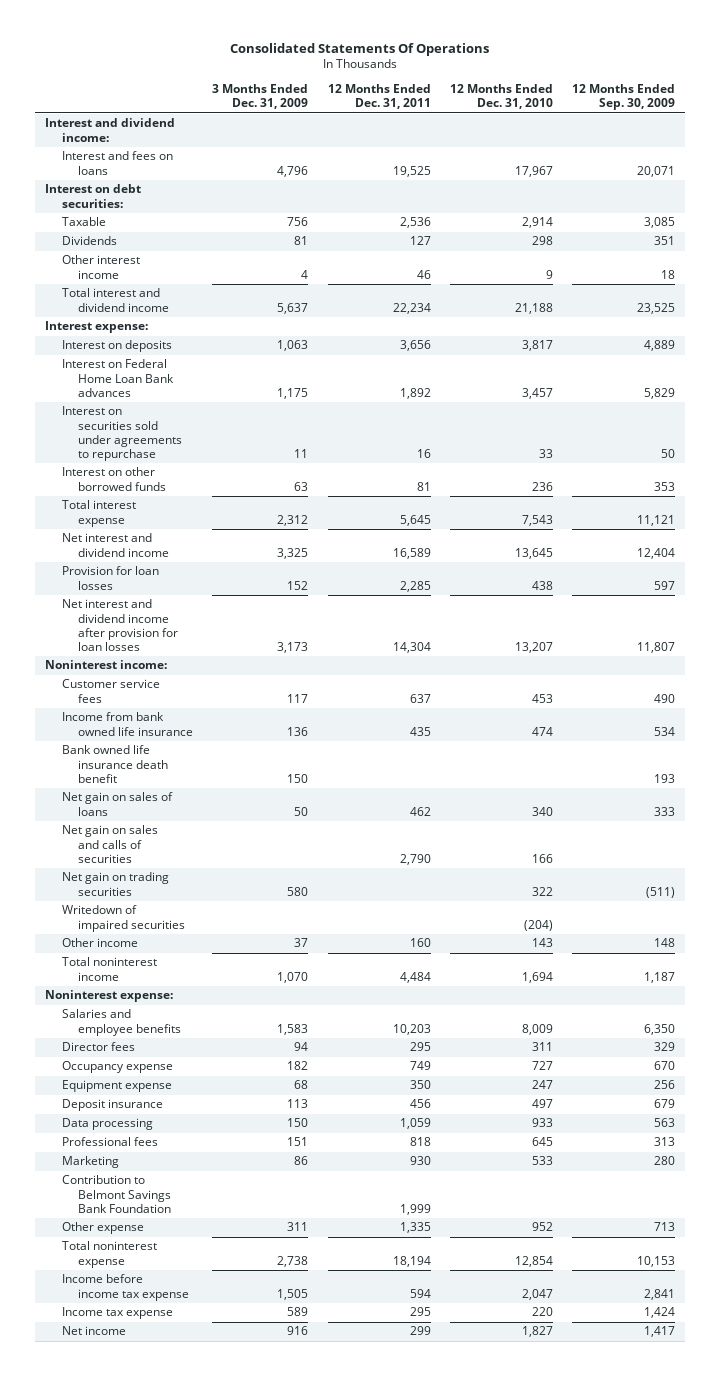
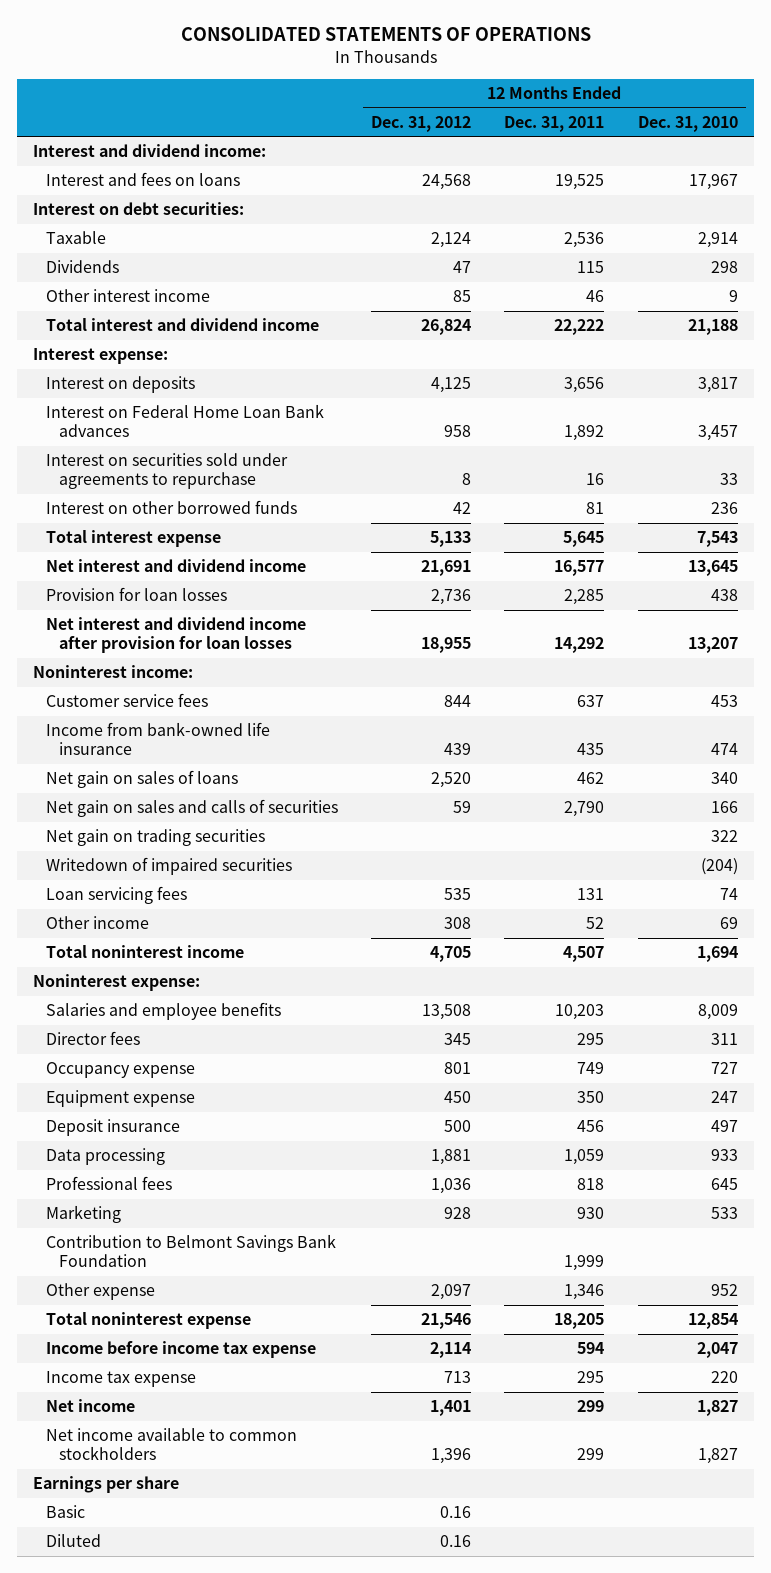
- Consolidated Statements Of Operations
+ CONSOLIDATED STATEMENTS OF OPERATIONS
- | 3 Months Ended Dec. 31, 2009 | 12 Months Ended Dec. 31, 2011 | 12 Months Ended Dec. 31, 2010 | 12 Months Ended Sep. 30, 2009
+ | 12 Months Ended Dec. 31, 2012 | 12 Months Ended Dec. 31, 2011 | 12 Months Ended Dec. 31, 2010
- Dividends | 81 | 127 | 298 | 351
+ Dividends | 47 | 115 | 298
- Total interest and dividend income | 5,637 | 22,234 | 21,188 | 23,525
+ Total interest and dividend income | 26,824 | 22,222 | 21,188
- Net interest and dividend income | 3,325 | 16,589 | 13,645 | 12,404
+ Net interest and dividend income | 21,691 | 16,577 | 13,645
- Net interest and dividend income after provision for loan losses | 3,173 | 14,304 | 13,207 | 11,807
+ Net interest and dividend income after provision for loan losses | 18,955 | 14,292 | 13,207
- Income from bank owned life insurance | 136 | 435 | 474 | 534
- Bank owned life insurance death benefit | 150 | | | 193
+ Income from bank-owned life insurance | 439 | 435 | 474
- Other income | 37 | 160 | 143 | 148
- Total noninterest income | 1,070 | 4,484 | 1,694 | 1,187
+ Loan servicing fees | 535 | 131 | 74
+ Other income | 308 | 52 | 69
+ Total noninterest income | 4,705 | 4,507 | 1,694
- Other expense | 311 | 1,335 | 952 | 713
- Total noninterest expense | 2,738 | 18,194 | 12,854 | 10,153
+ Other expense | 2,097 | 1,346 | 952
+ Total noninterest expense | 21,546 | 18,205 | 12,854
+ Net income available to common stockholders | 1,396 | 299 | 1,827
+ Earnings per share
+ Basic | 0.16 | |
+ Diluted | 0.16 | |

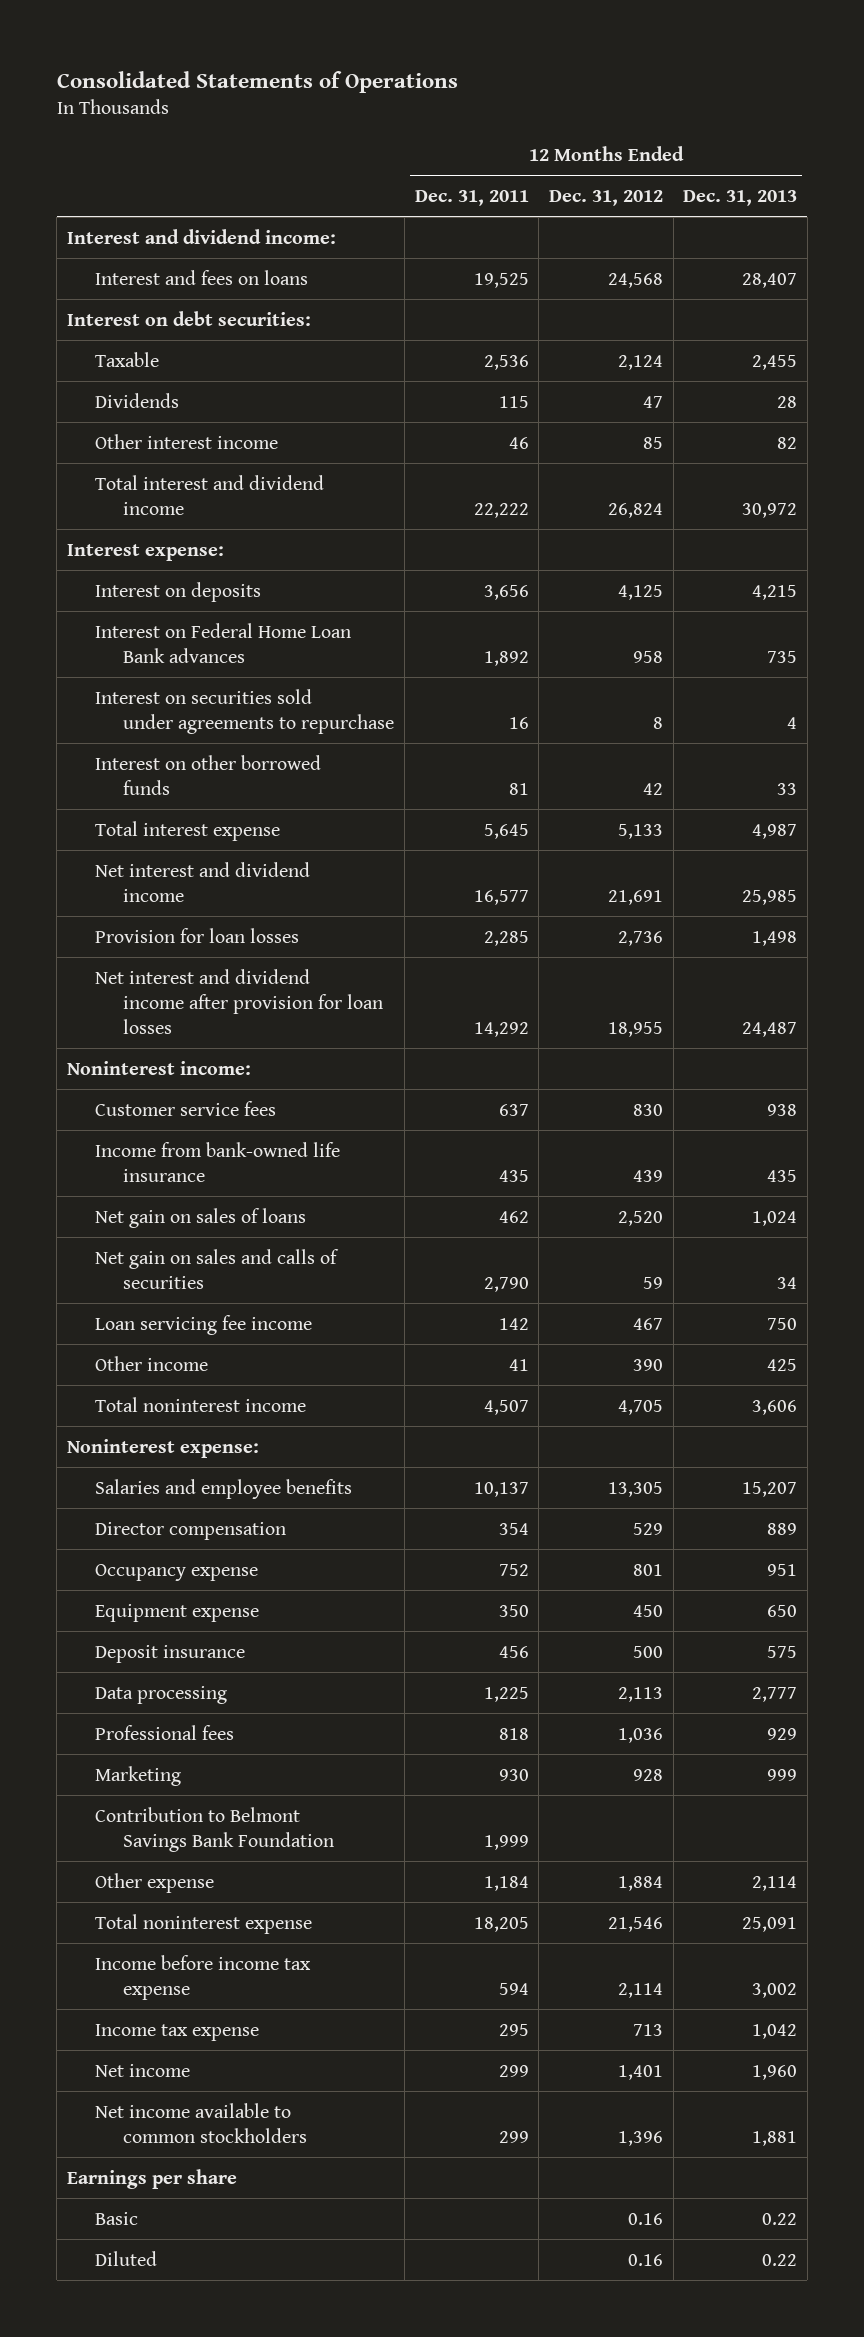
- CONSOLIDATED STATEMENTS OF OPERATIONS
+ Consolidated Statements of Operations
- | 12 Months Ended Dec. 31, 2012 | 12 Months Ended Dec. 31, 2011 | 12 Months Ended Dec. 31, 2010
+ | 12 Months Ended Dec. 31, 2011 | 12 Months Ended Dec. 31, 2012 | 12 Months Ended Dec. 31, 2013
- Customer service fees | 844 | 637 | 453
+ Customer service fees | 637 | 830 | 938
- Net gain on trading securities | | | 322
- Writedown of impaired securities | | | (204)
- Loan servicing fees | 535 | 131 | 74
- Other income | 308 | 52 | 69
+ Loan servicing fee income | 142 | 467 | 750
+ Other income | 41 | 390 | 425
- Salaries and employee benefits | 13,508 | 10,203 | 8,009
- Director fees | 345 | 295 | 311
- Occupancy expense | 801 | 749 | 727
+ Salaries and employee benefits | 10,137 | 13,305 | 15,207
+ Director compensation | 354 | 529 | 889
+ Occupancy expense | 752 | 801 | 951
- Data processing | 1,881 | 1,059 | 933
+ Data processing | 1,225 | 2,113 | 2,777
- Other expense | 2,097 | 1,346 | 952
+ Other expense | 1,184 | 1,884 | 2,114

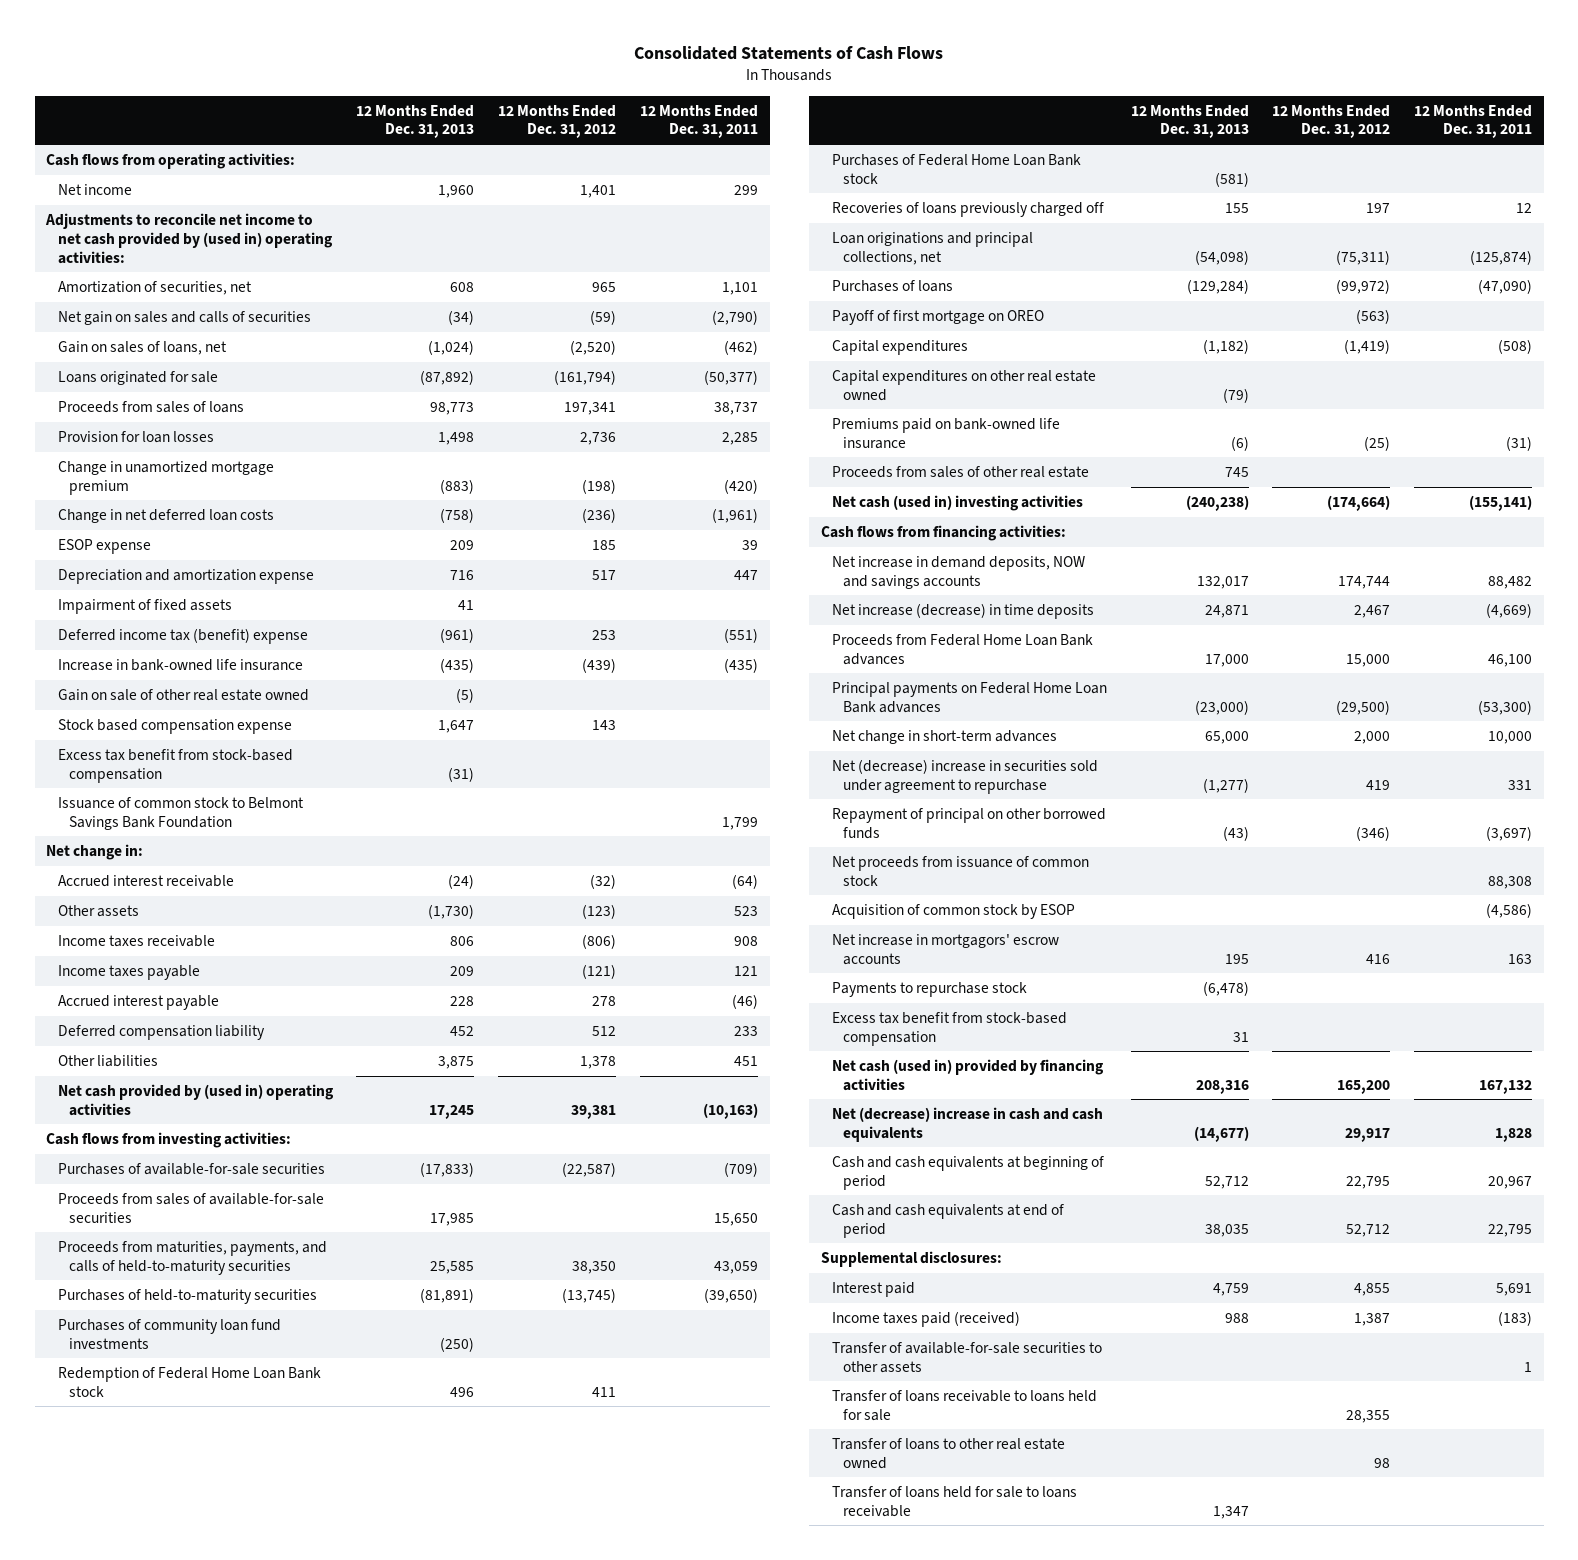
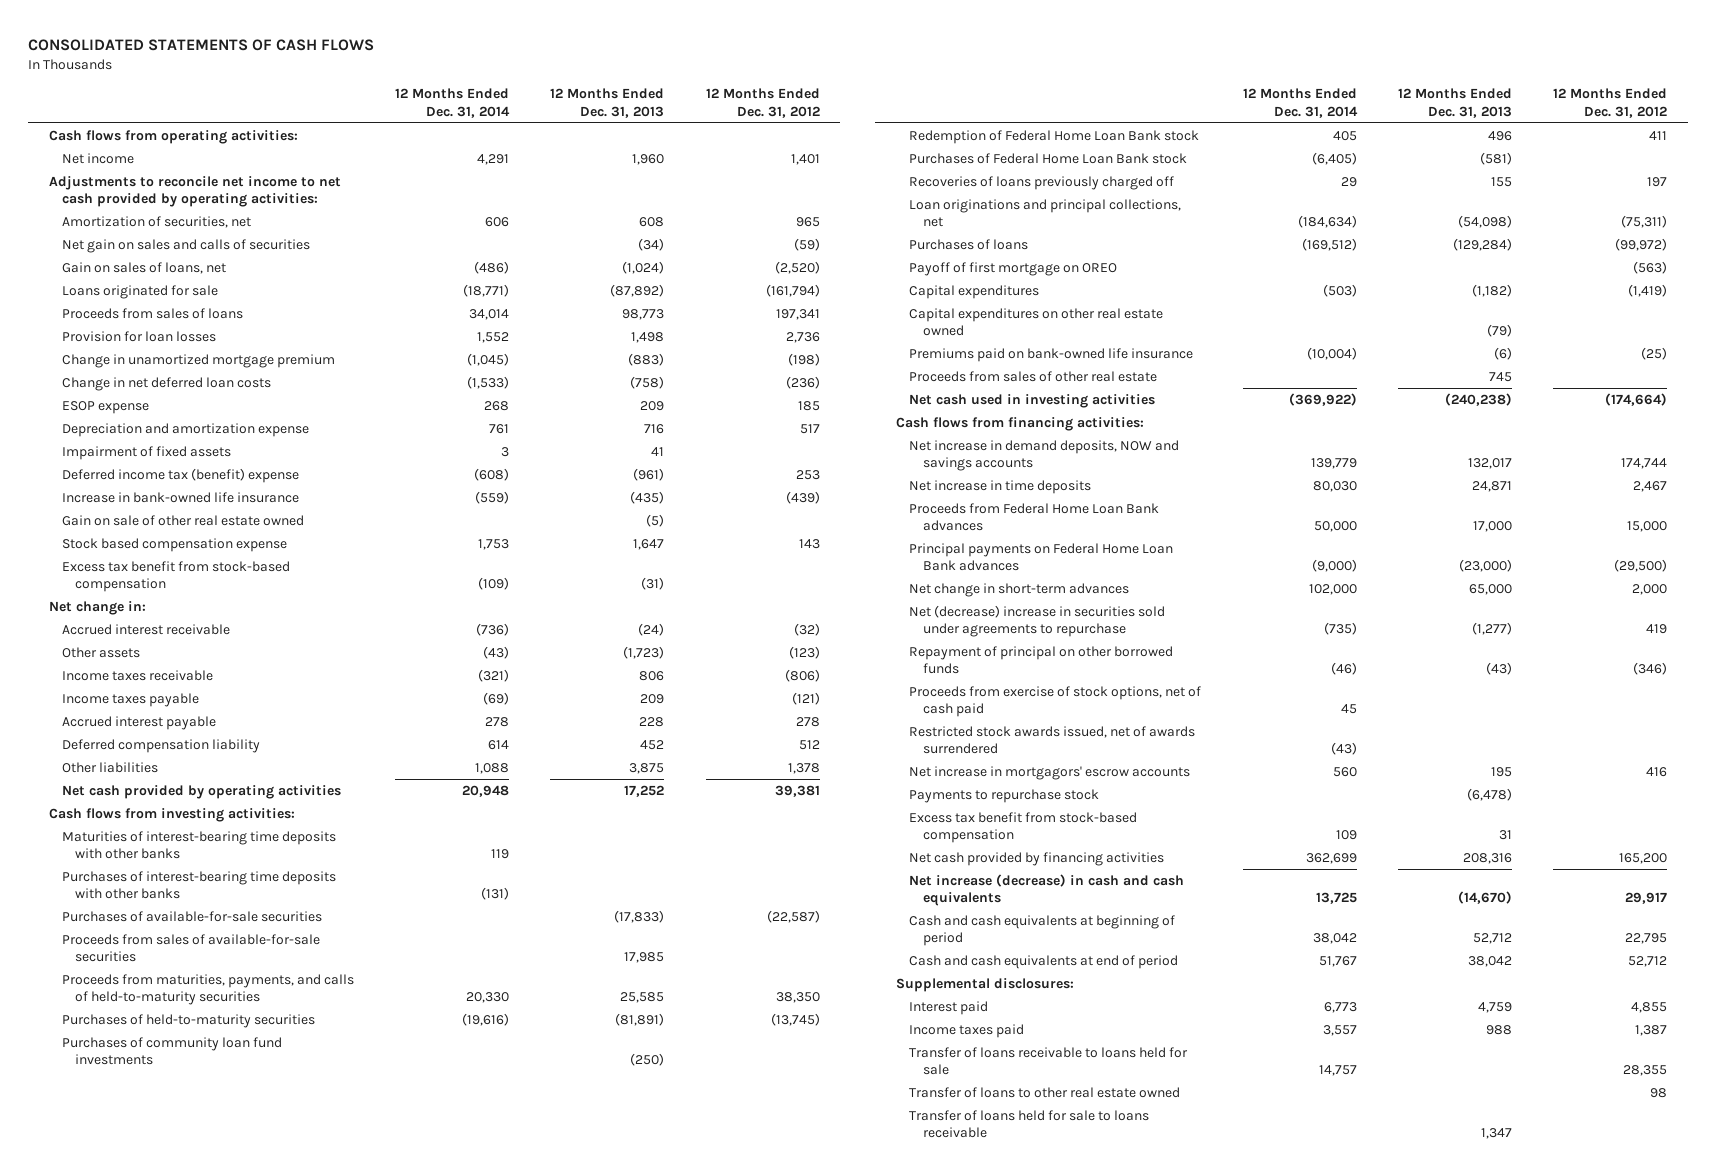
- Consolidated Statements of Cash Flows
+ CONSOLIDATED STATEMENTS OF CASH FLOWS
- | 12 Months Ended Dec. 31, 2013 | 12 Months Ended Dec. 31, 2012 | 12 Months Ended Dec. 31, 2011
+ | 12 Months Ended Dec. 31, 2014 | 12 Months Ended Dec. 31, 2013 | 12 Months Ended Dec. 31, 2012
- Adjustments to reconcile net income to net cash provided by (used in) operating activities:
+ Adjustments to reconcile net income to net cash provided by operating activities:
- Issuance of common stock to Belmont Savings Bank Foundation | | | 1,799
- Other assets | (1,730) | (123) | 523
+ Other assets | (43) | (1,723) | (123)
- Net cash provided by (used in) operating activities | 17,245 | 39,381 | (10,163)
+ Net cash provided by operating activities | 20,948 | 17,252 | 39,381
+ Maturities of interest-bearing time deposits with other banks | 119 | |
+ Purchases of interest-bearing time deposits with other banks | (131) | |
- Net cash (used in) investing activities | (240,238) | (174,664) | (155,141)
+ Net cash used in investing activities | (369,922) | (240,238) | (174,664)
- Net increase (decrease) in time deposits | 24,871 | 2,467 | (4,669)
+ Net increase in time deposits | 80,030 | 24,871 | 2,467
- Net (decrease) increase in securities sold under agreement to repurchase | (1,277) | 419 | 331
+ Net (decrease) increase in securities sold under agreements to repurchase | (735) | (1,277) | 419
- Net proceeds from issuance of common stock | | | 88,308
- Acquisition of common stock by ESOP | | | (4,586)
+ Proceeds from exercise of stock options, net of cash paid | 45 | |
+ Restricted stock awards issued, net of awards surrendered | (43) | |
- Net cash (used in) provided by financing activities | 208,316 | 165,200 | 167,132
- Net (decrease) increase in cash and cash equivalents | (14,677) | 29,917 | 1,828
+ Net cash provided by financing activities | 362,699 | 208,316 | 165,200
+ Net increase (decrease) in cash and cash equivalents | 13,725 | (14,670) | 29,917
- Cash and cash equivalents at end of period | 38,035 | 52,712 | 22,795
+ Cash and cash equivalents at end of period | 51,767 | 38,042 | 52,712
- Income taxes paid (received) | 988 | 1,387 | (183)
- Transfer of available-for-sale securities to other assets | | | 1
+ Income taxes paid | 3,557 | 988 | 1,387

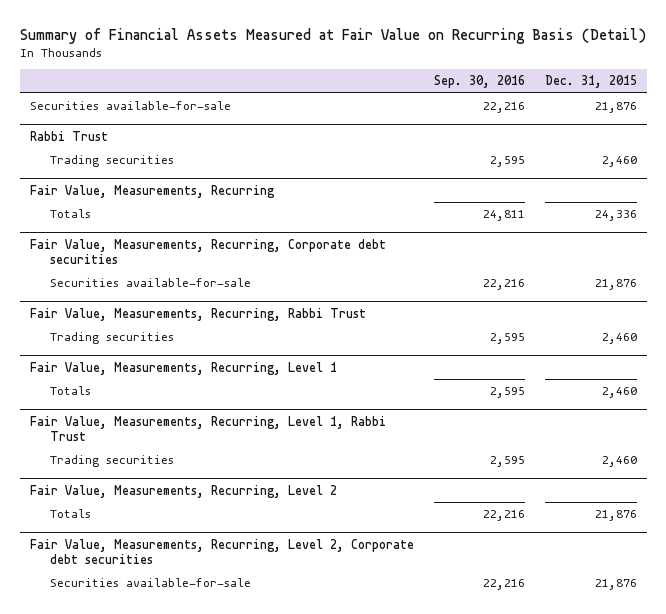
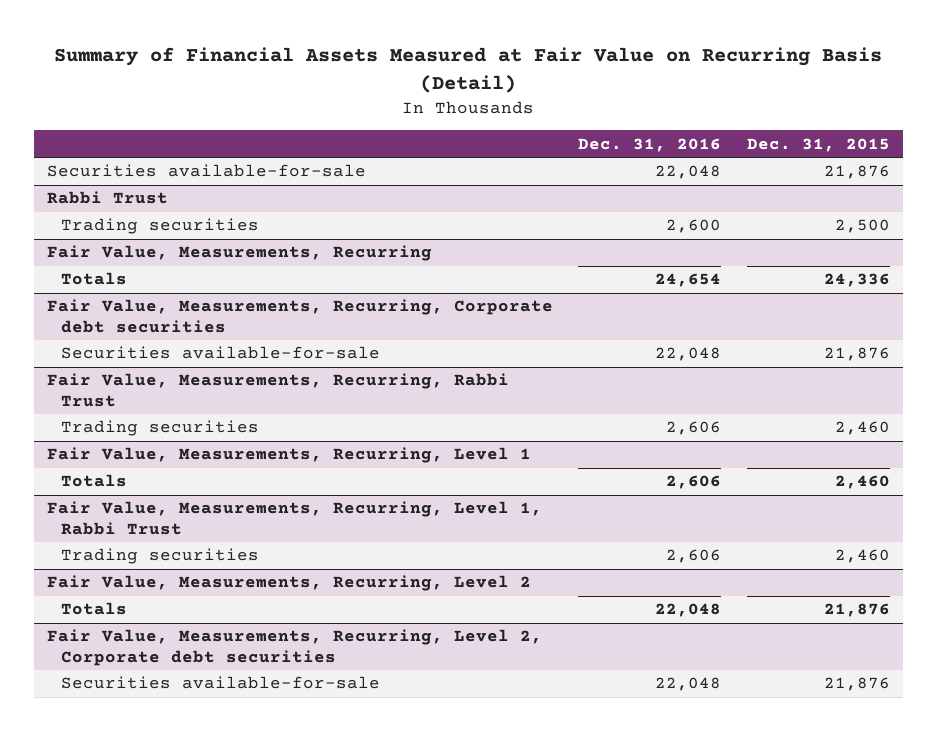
- | Sep. 30, 2016 | Dec. 31, 2015
+ | Dec. 31, 2016 | Dec. 31, 2015
@ Rabbi Trust
- Trading securities | 2,595 | 2,460
+ Trading securities | 2,600 | 2,500

